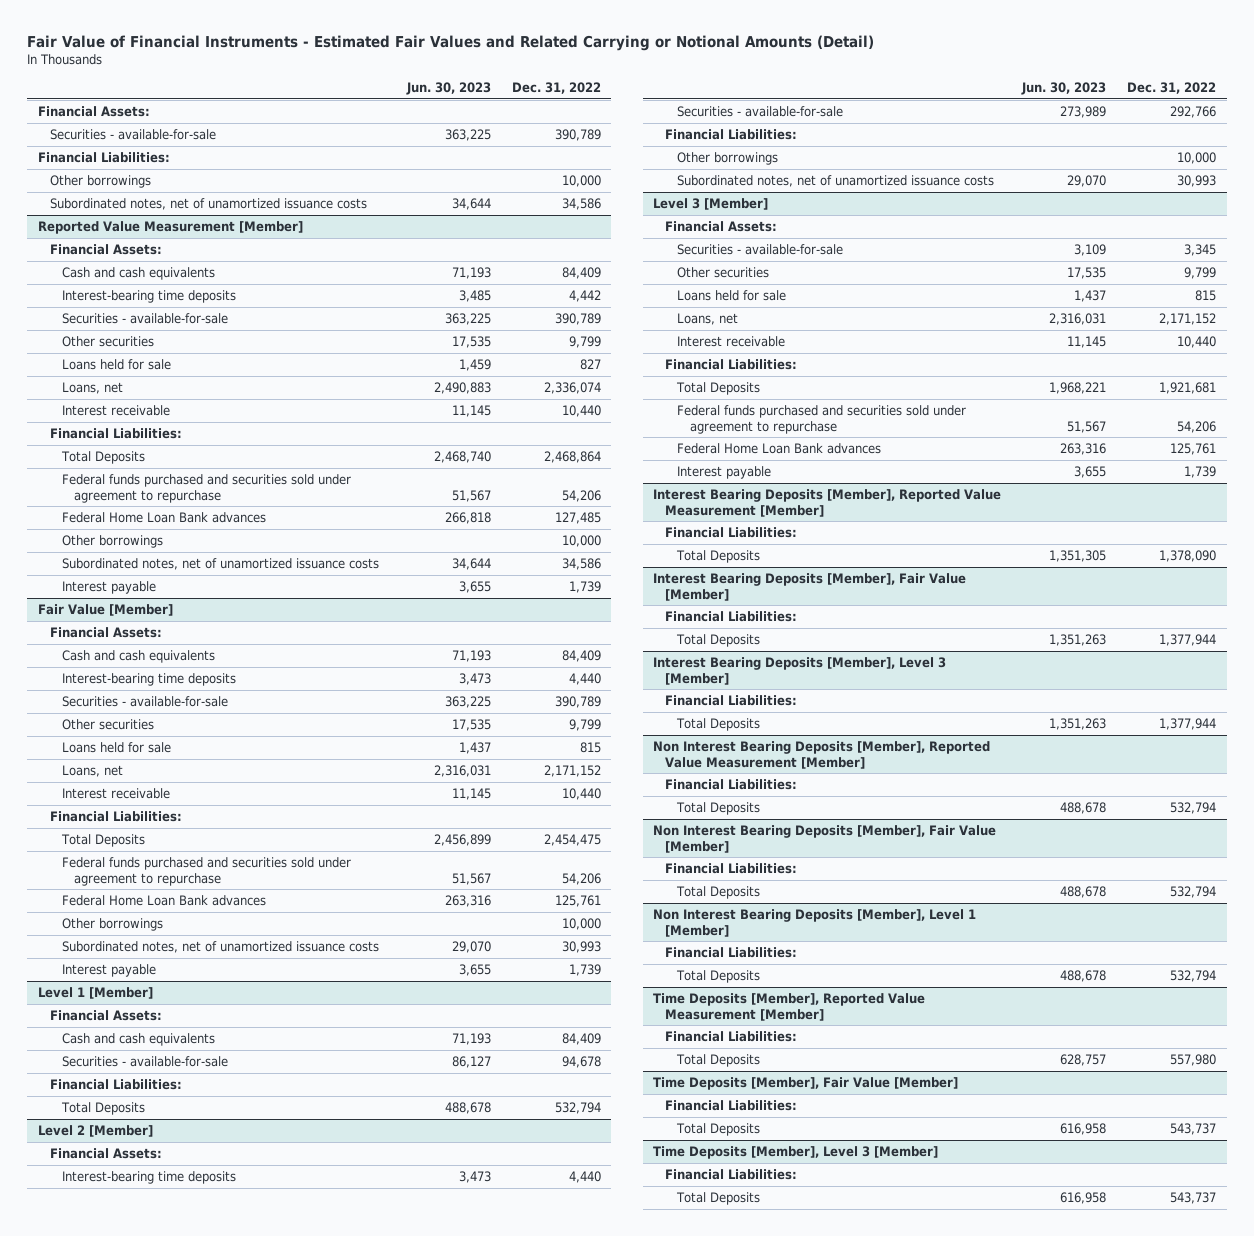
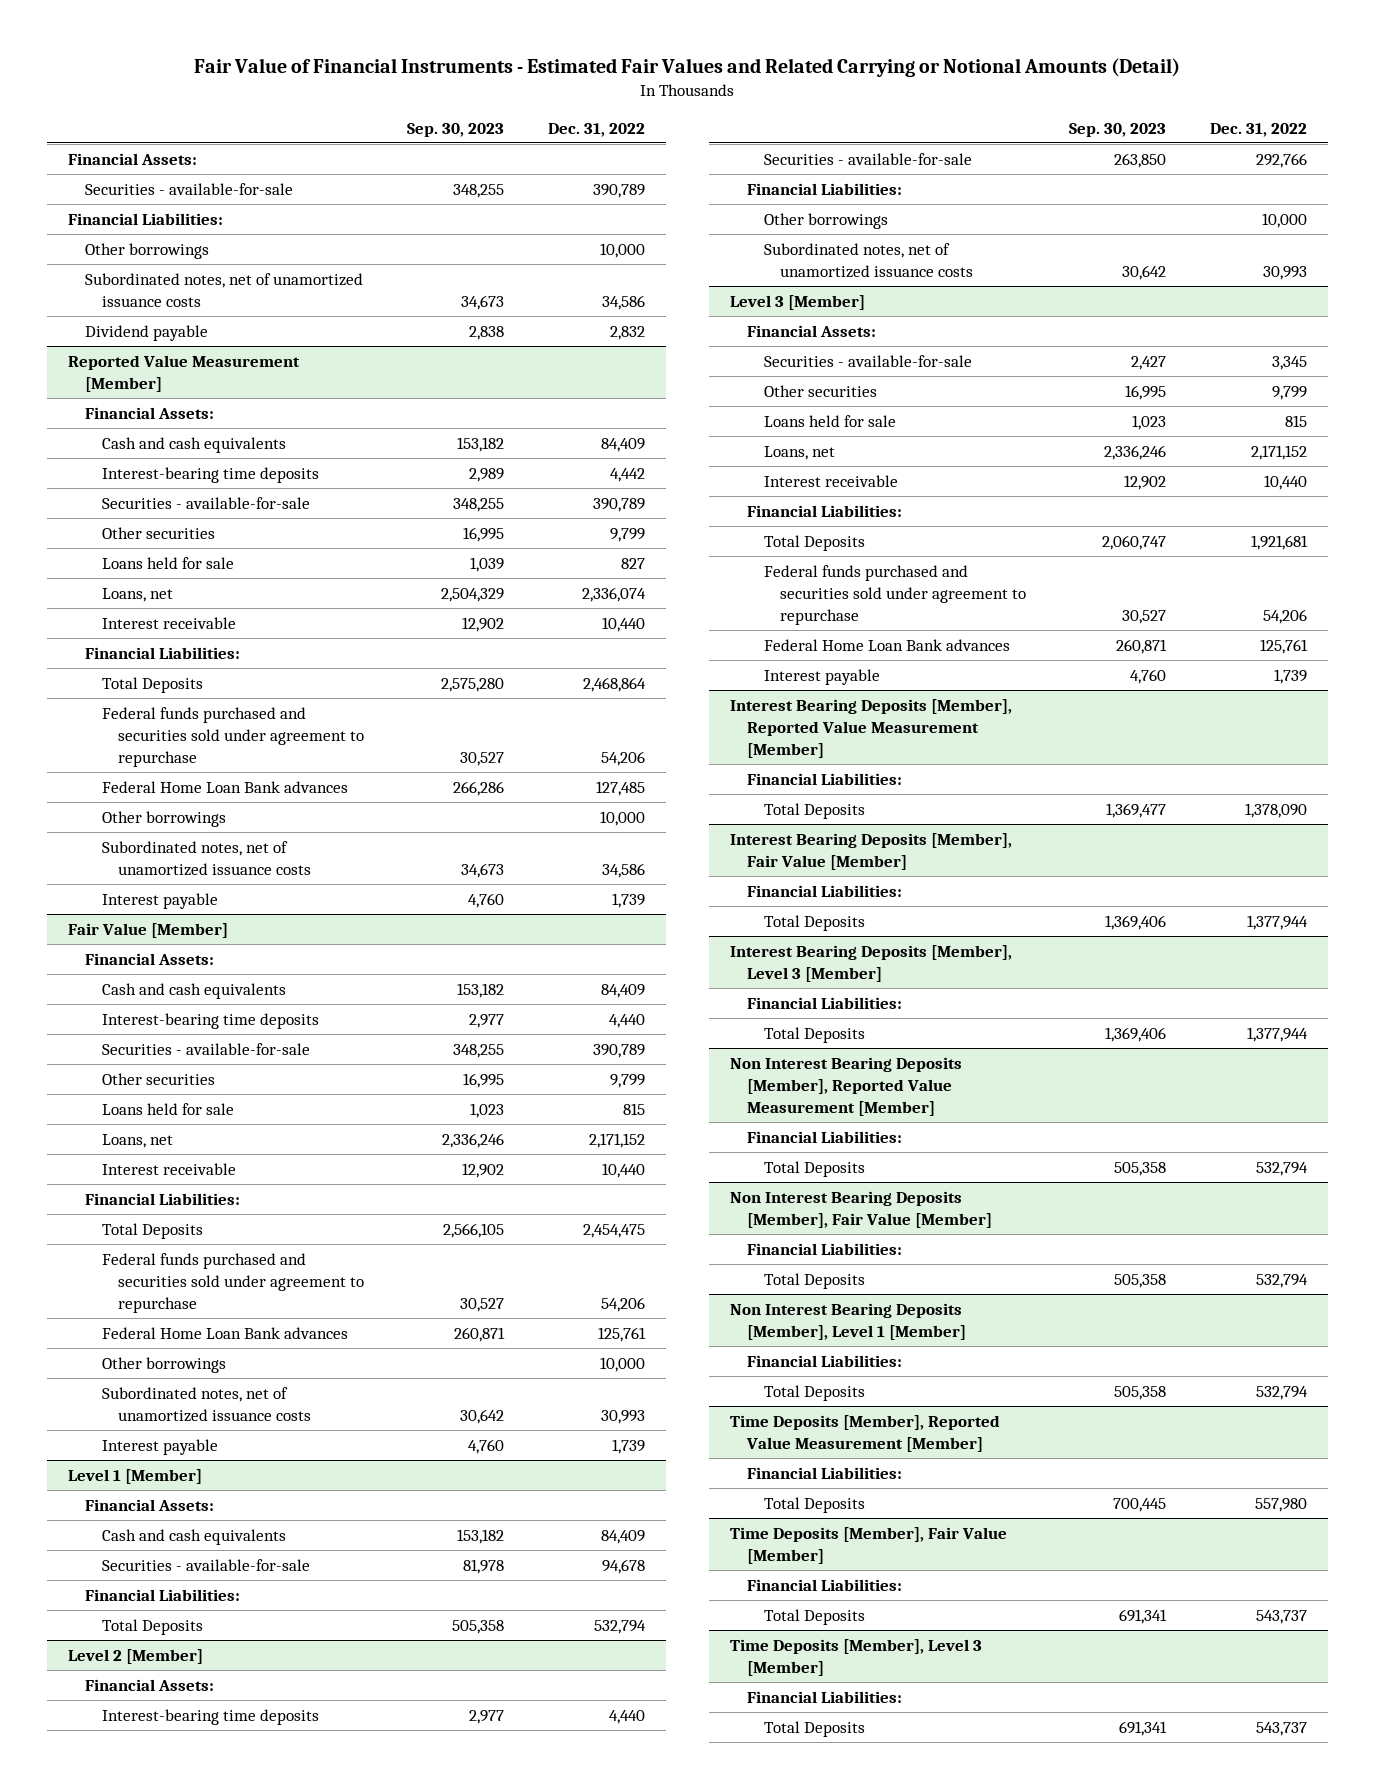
- | Jun. 30, 2023 | Dec. 31, 2022
+ | Sep. 30, 2023 | Dec. 31, 2022
+ Dividend payable | 2,838 | 2,832

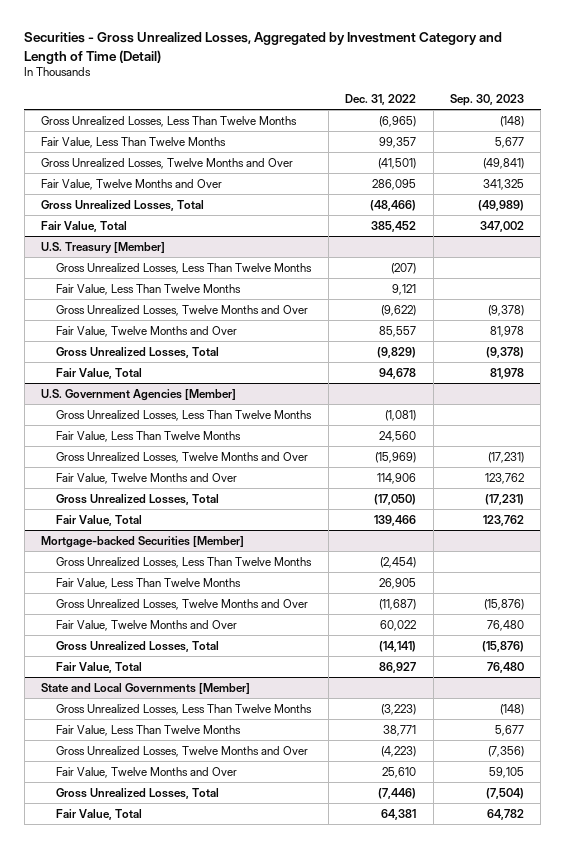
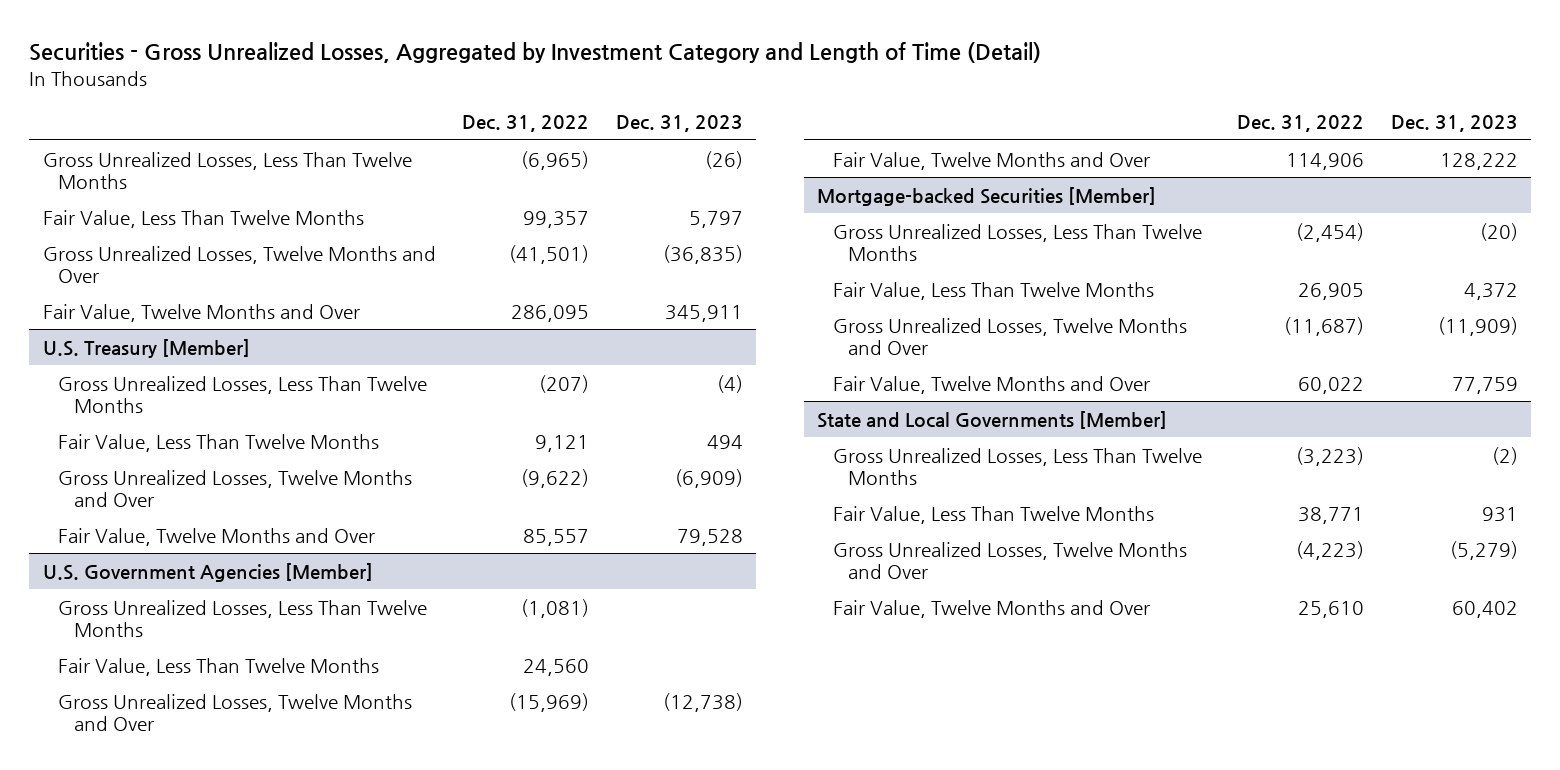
- | Dec. 31, 2022 | Sep. 30, 2023
+ | Dec. 31, 2022 | Dec. 31, 2023
- Gross Unrealized Losses, Total | (48,466) | (49,989)
- Fair Value, Total | 385,452 | 347,002
@ U.S. Treasury [Member]
- Gross Unrealized Losses, Total | (9,829) | (9,378)
- Fair Value, Total | 94,678 | 81,978
@ U.S. Government Agencies [Member]
- Gross Unrealized Losses, Total | (17,050) | (17,231)
- Fair Value, Total | 139,466 | 123,762
@ Mortgage-backed Securities [Member]
- Gross Unrealized Losses, Total | (14,141) | (15,876)
- Fair Value, Total | 86,927 | 76,480
@ State and Local Governments [Member]
- Gross Unrealized Losses, Total | (7,446) | (7,504)
- Fair Value, Total | 64,381 | 64,782

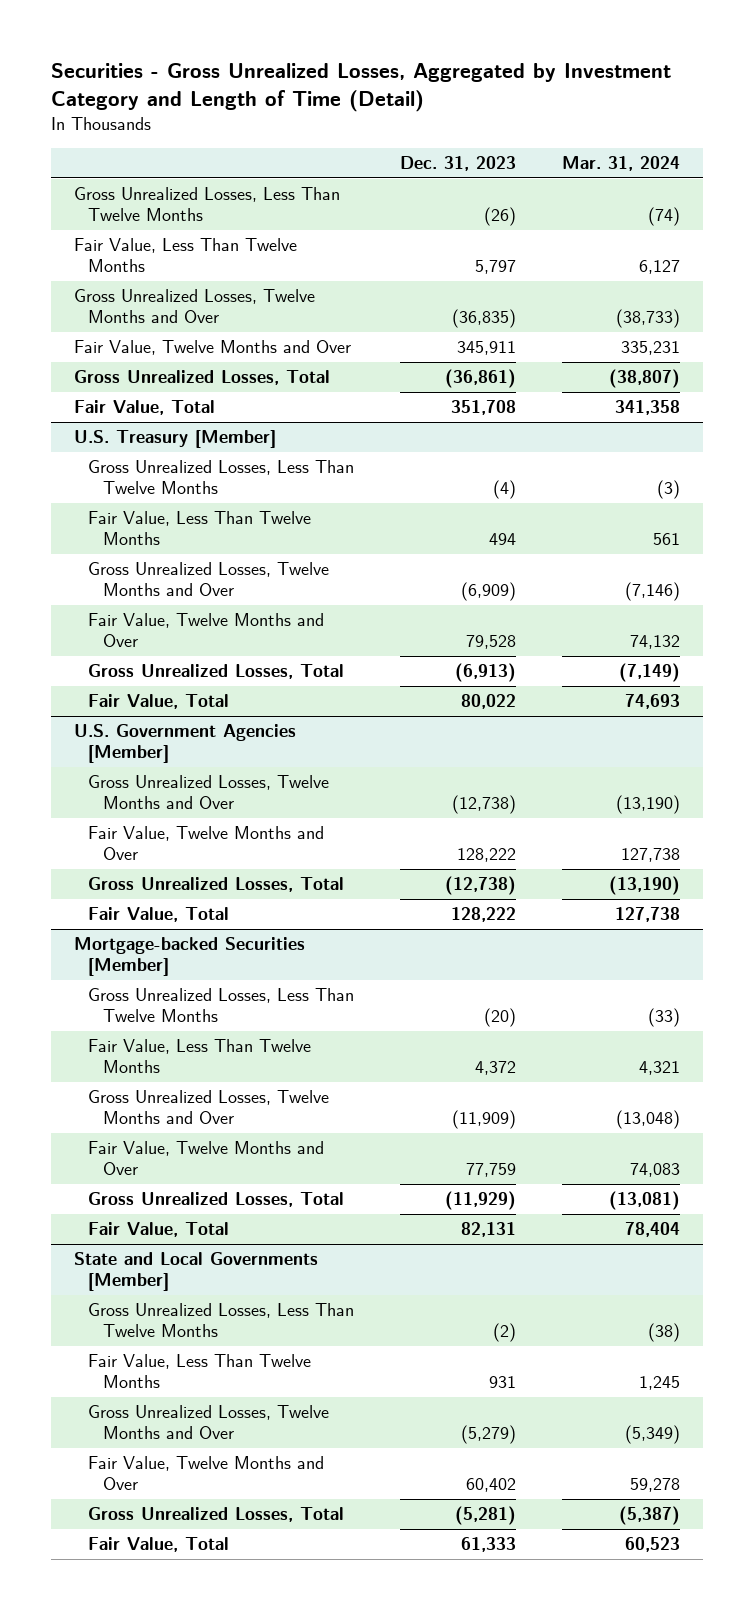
- | Dec. 31, 2022 | Dec. 31, 2023
+ | Dec. 31, 2023 | Mar. 31, 2024
+ Gross Unrealized Losses, Total | (36,861) | (38,807)
+ Fair Value, Total | 351,708 | 341,358
@ U.S. Treasury [Member]
+ Gross Unrealized Losses, Total | (6,913) | (7,149)
+ Fair Value, Total | 80,022 | 74,693
@ U.S. Government Agencies [Member]
- Gross Unrealized Losses, Less Than Twelve Months | (1,081) |
- Fair Value, Less Than Twelve Months | 24,560 |
+ Gross Unrealized Losses, Total | (12,738) | (13,190)
+ Fair Value, Total | 128,222 | 127,738
@ Mortgage-backed Securities [Member]
+ Gross Unrealized Losses, Total | (11,929) | (13,081)
+ Fair Value, Total | 82,131 | 78,404
@ State and Local Governments [Member]
+ Gross Unrealized Losses, Total | (5,281) | (5,387)
+ Fair Value, Total | 61,333 | 60,523

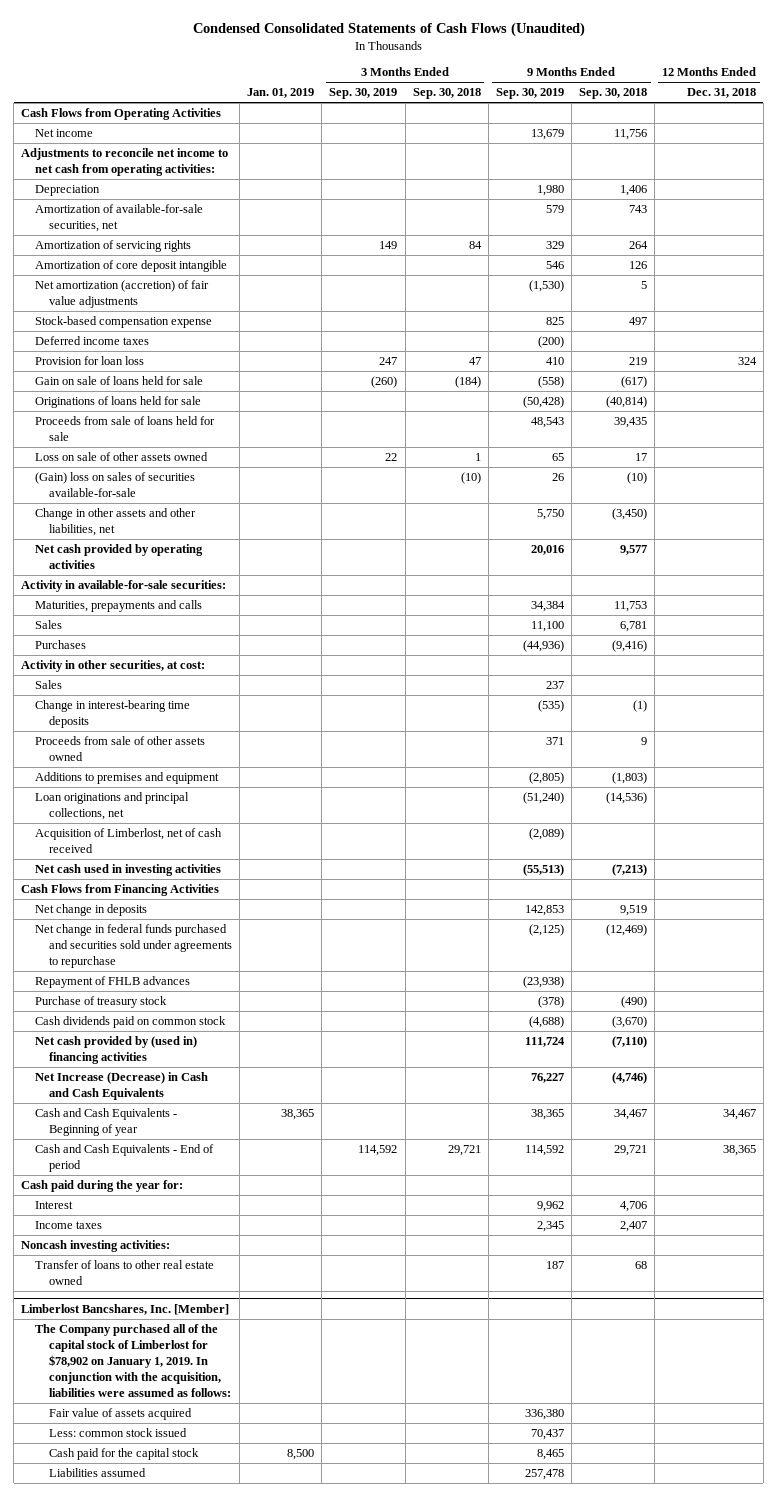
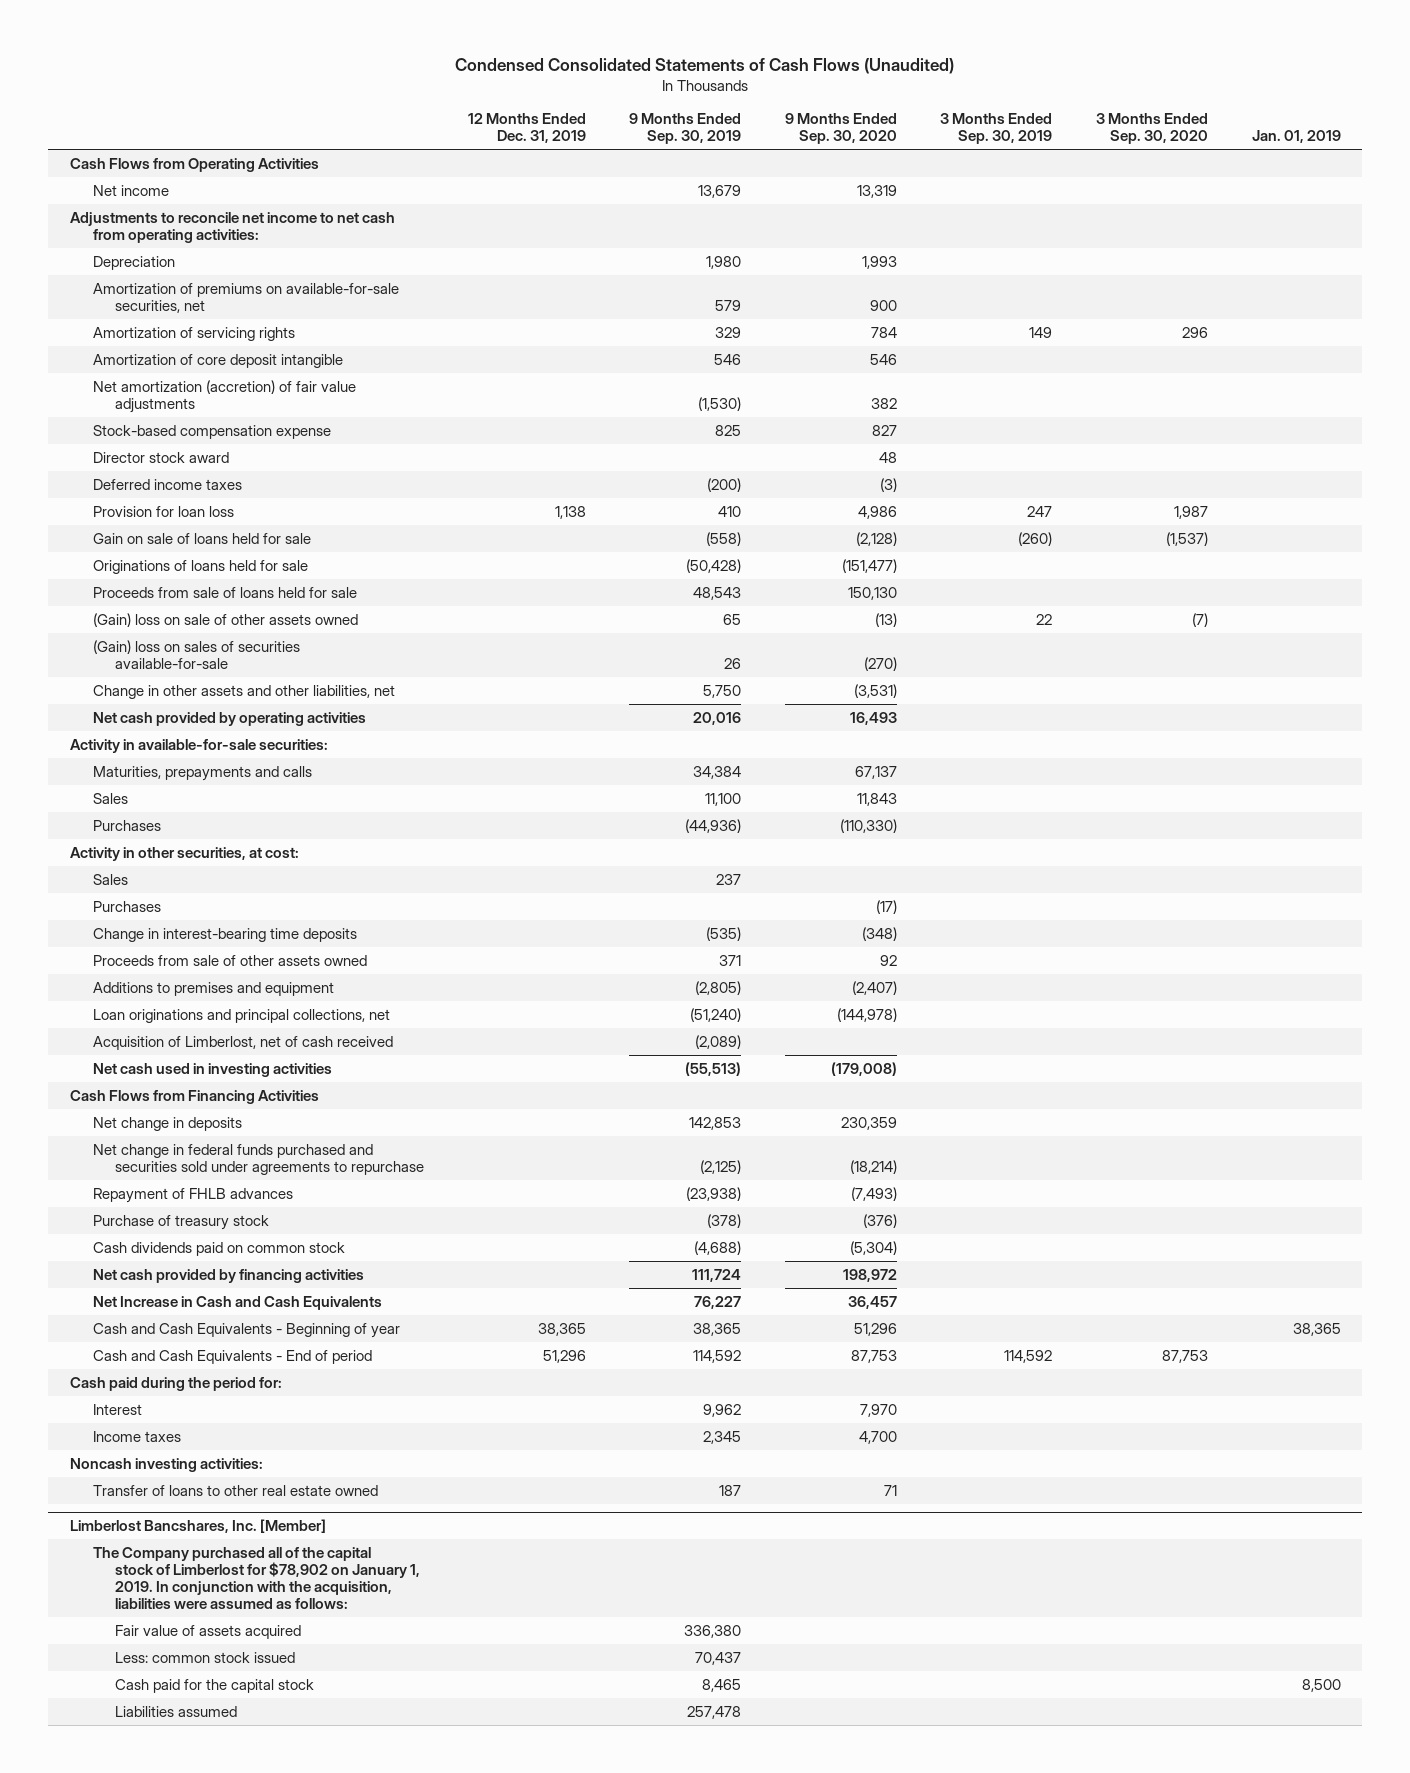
- | Jan. 01, 2019 | 3 Months Ended Sep. 30, 2019 | 3 Months Ended Sep. 30, 2018 | 9 Months Ended Sep. 30, 2019 | 9 Months Ended Sep. 30, 2018 | 12 Months Ended Dec. 31, 2018
+ | 12 Months Ended Dec. 31, 2019 | 9 Months Ended Sep. 30, 2019 | 9 Months Ended Sep. 30, 2020 | 3 Months Ended Sep. 30, 2019 | 3 Months Ended Sep. 30, 2020 | Jan. 01, 2019
- Amortization of available-for-sale securities, net | | | | 579 | 743 |
+ Amortization of premiums on available-for-sale securities, net | | 579 | 900 | | |
+ Director stock award | | | 48 | | |
- Loss on sale of other assets owned | | 22 | 1 | 65 | 17 |
+ (Gain) loss on sale of other assets owned | | 65 | (13) | 22 | (7) |
+ Purchases | | | (17) | | |
- Net cash provided by (used in) financing activities | | | | 111,724 | (7,110) |
- Net Increase (Decrease) in Cash and Cash Equivalents | | | | 76,227 | (4,746) |
+ Net cash provided by financing activities | | 111,724 | 198,972 | | |
+ Net Increase in Cash and Cash Equivalents | | 76,227 | 36,457 | | |
- Cash paid during the year for:
+ Cash paid during the period for:

